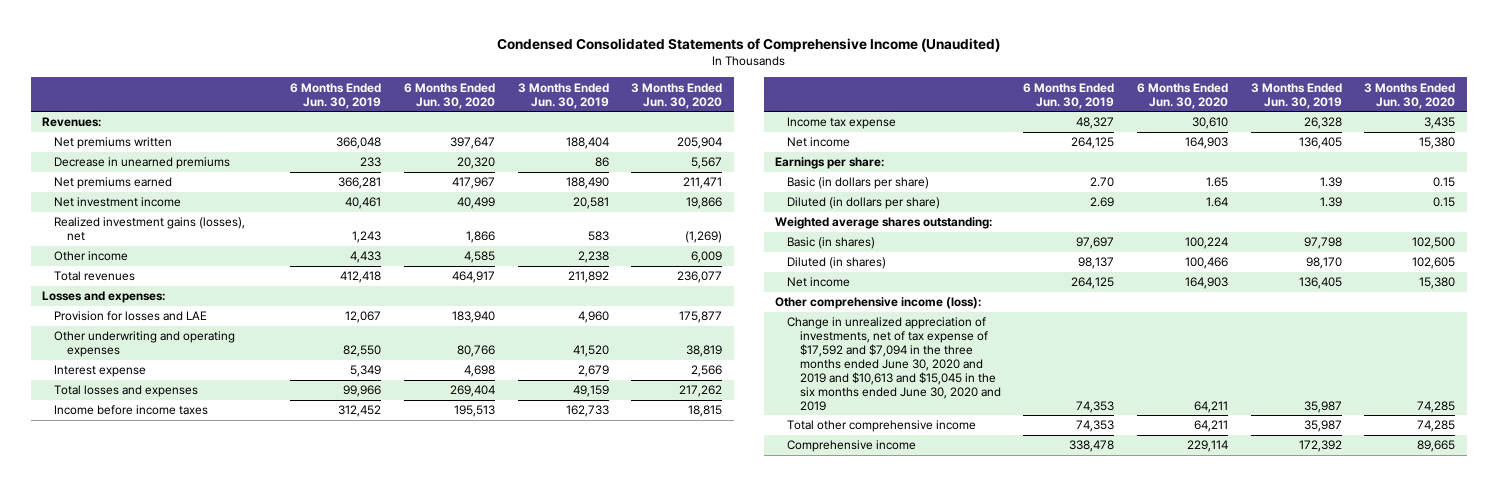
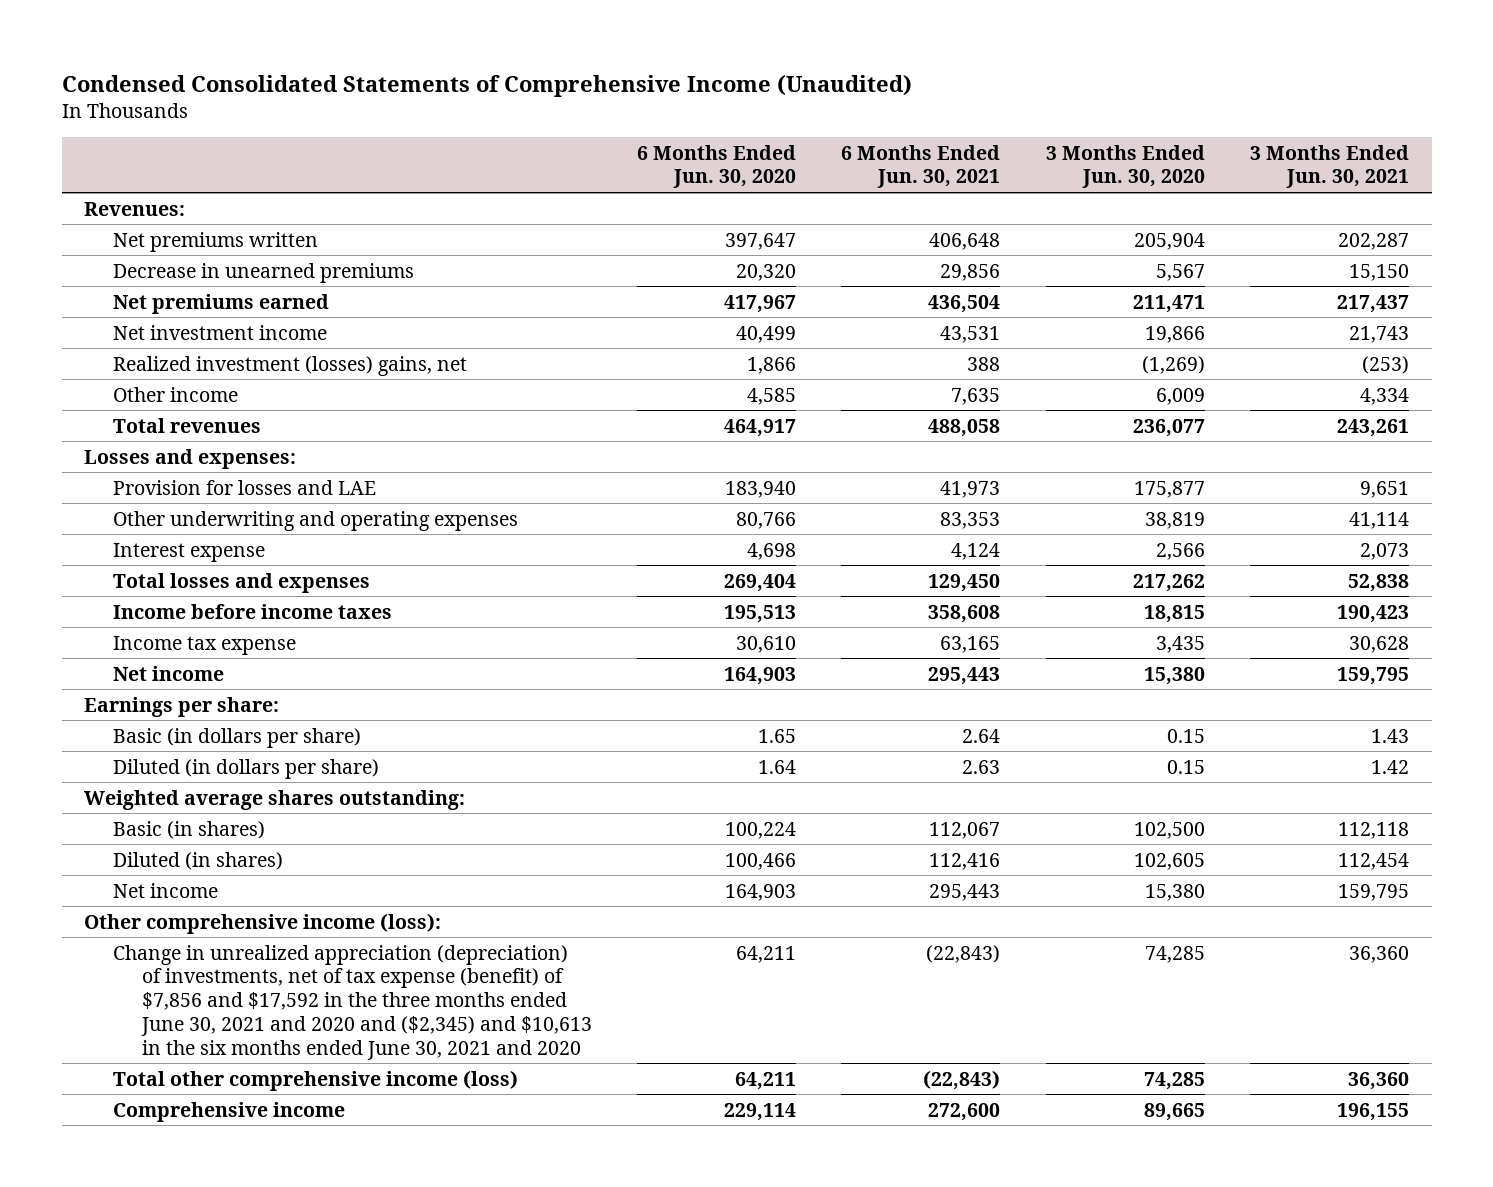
- | 6 Months Ended Jun. 30, 2019 | 6 Months Ended Jun. 30, 2020 | 3 Months Ended Jun. 30, 2019 | 3 Months Ended Jun. 30, 2020
+ | 6 Months Ended Jun. 30, 2020 | 6 Months Ended Jun. 30, 2021 | 3 Months Ended Jun. 30, 2020 | 3 Months Ended Jun. 30, 2021
- Realized investment gains (losses), net | 1,243 | 1,866 | 583 | (1,269)
+ Realized investment (losses) gains, net | 1,866 | 388 | (1,269) | (253)
- Change in unrealized appreciation of investments, net of tax expense of $17,592 and $7,094 in the three months ended June 30, 2020 and 2019 and $10,613 and $15,045 in the six months ended June 30, 2020 and 2019 | 74,353 | 64,211 | 35,987 | 74,285
- Total other comprehensive income | 74,353 | 64,211 | 35,987 | 74,285
+ Change in unrealized appreciation (depreciation) of investments, net of tax expense (benefit) of $7,856 and $17,592 in the three months ended June 30, 2021 and 2020 and ($2,345) and $10,613 in the six months ended June 30, 2021 and 2020 | 64,211 | (22,843) | 74,285 | 36,360
+ Total other comprehensive income (loss) | 64,211 | (22,843) | 74,285 | 36,360

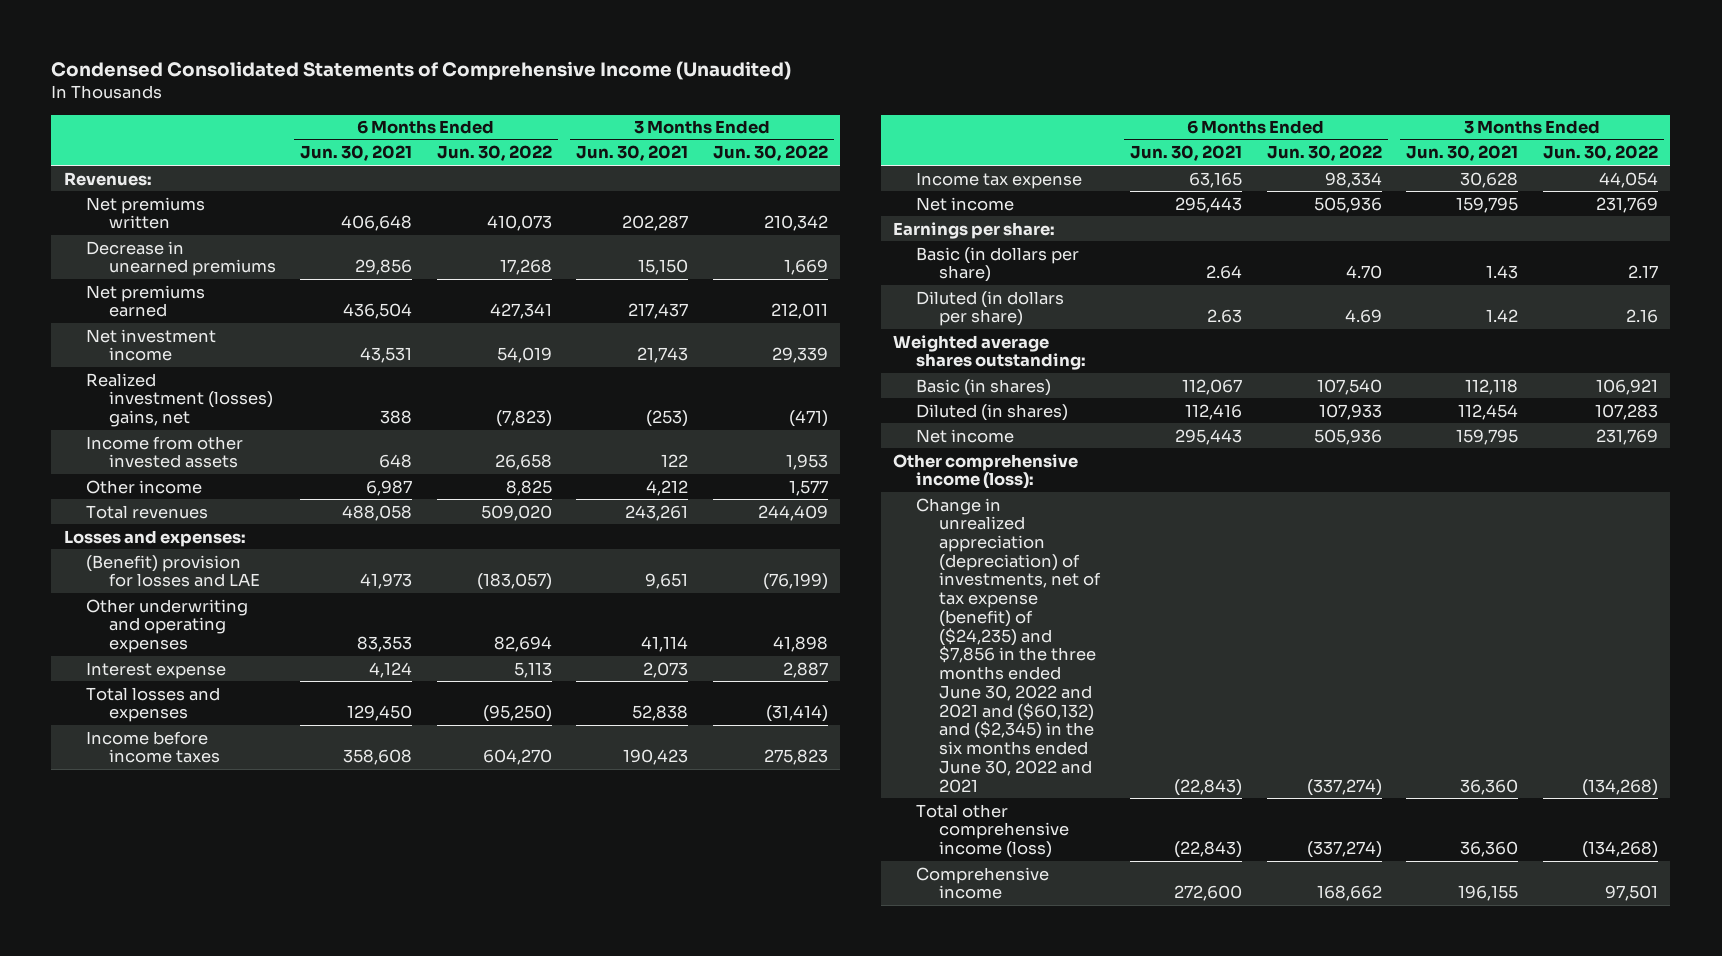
- | 6 Months Ended Jun. 30, 2020 | 6 Months Ended Jun. 30, 2021 | 3 Months Ended Jun. 30, 2020 | 3 Months Ended Jun. 30, 2021
+ | 6 Months Ended Jun. 30, 2021 | 6 Months Ended Jun. 30, 2022 | 3 Months Ended Jun. 30, 2021 | 3 Months Ended Jun. 30, 2022
- Other income | 4,585 | 7,635 | 6,009 | 4,334
+ Income from other invested assets | 648 | 26,658 | 122 | 1,953
+ Other income | 6,987 | 8,825 | 4,212 | 1,577
- Provision for losses and LAE | 183,940 | 41,973 | 175,877 | 9,651
+ (Benefit) provision for losses and LAE | 41,973 | (183,057) | 9,651 | (76,199)
- Change in unrealized appreciation (depreciation) of investments, net of tax expense (benefit) of $7,856 and $17,592 in the three months ended June 30, 2021 and 2020 and ($2,345) and $10,613 in the six months ended June 30, 2021 and 2020 | 64,211 | (22,843) | 74,285 | 36,360
+ Change in unrealized appreciation (depreciation) of investments, net of tax expense (benefit) of ($24,235) and $7,856 in the three months ended June 30, 2022 and 2021 and ($60,132) and ($2,345) in the six months ended June 30, 2022 and 2021 | (22,843) | (337,274) | 36,360 | (134,268)

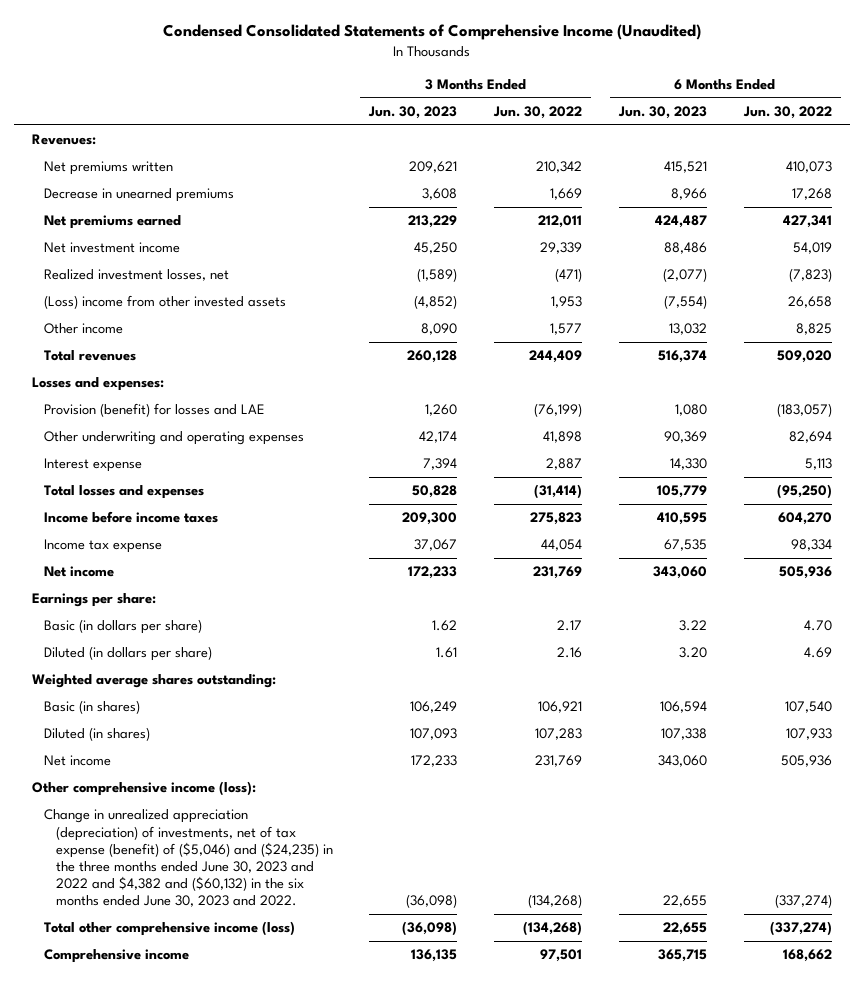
- | 6 Months Ended Jun. 30, 2021 | 6 Months Ended Jun. 30, 2022 | 3 Months Ended Jun. 30, 2021 | 3 Months Ended Jun. 30, 2022
+ | 3 Months Ended Jun. 30, 2023 | 3 Months Ended Jun. 30, 2022 | 6 Months Ended Jun. 30, 2023 | 6 Months Ended Jun. 30, 2022
- Realized investment (losses) gains, net | 388 | (7,823) | (253) | (471)
- Income from other invested assets | 648 | 26,658 | 122 | 1,953
+ Realized investment losses, net | (1,589) | (471) | (2,077) | (7,823)
+ (Loss) income from other invested assets | (4,852) | 1,953 | (7,554) | 26,658
- (Benefit) provision for losses and LAE | 41,973 | (183,057) | 9,651 | (76,199)
+ Provision (benefit) for losses and LAE | 1,260 | (76,199) | 1,080 | (183,057)
- Change in unrealized appreciation (depreciation) of investments, net of tax expense (benefit) of ($24,235) and $7,856 in the three months ended June 30, 2022 and 2021 and ($60,132) and ($2,345) in the six months ended June 30, 2022 and 2021 | (22,843) | (337,274) | 36,360 | (134,268)
+ Change in unrealized appreciation (depreciation) of investments, net of tax expense (benefit) of ($5,046) and ($24,235) in the three months ended June 30, 2023 and 2022 and $4,382 and ($60,132) in the six months ended June 30, 2023 and 2022. | (36,098) | (134,268) | 22,655 | (337,274)

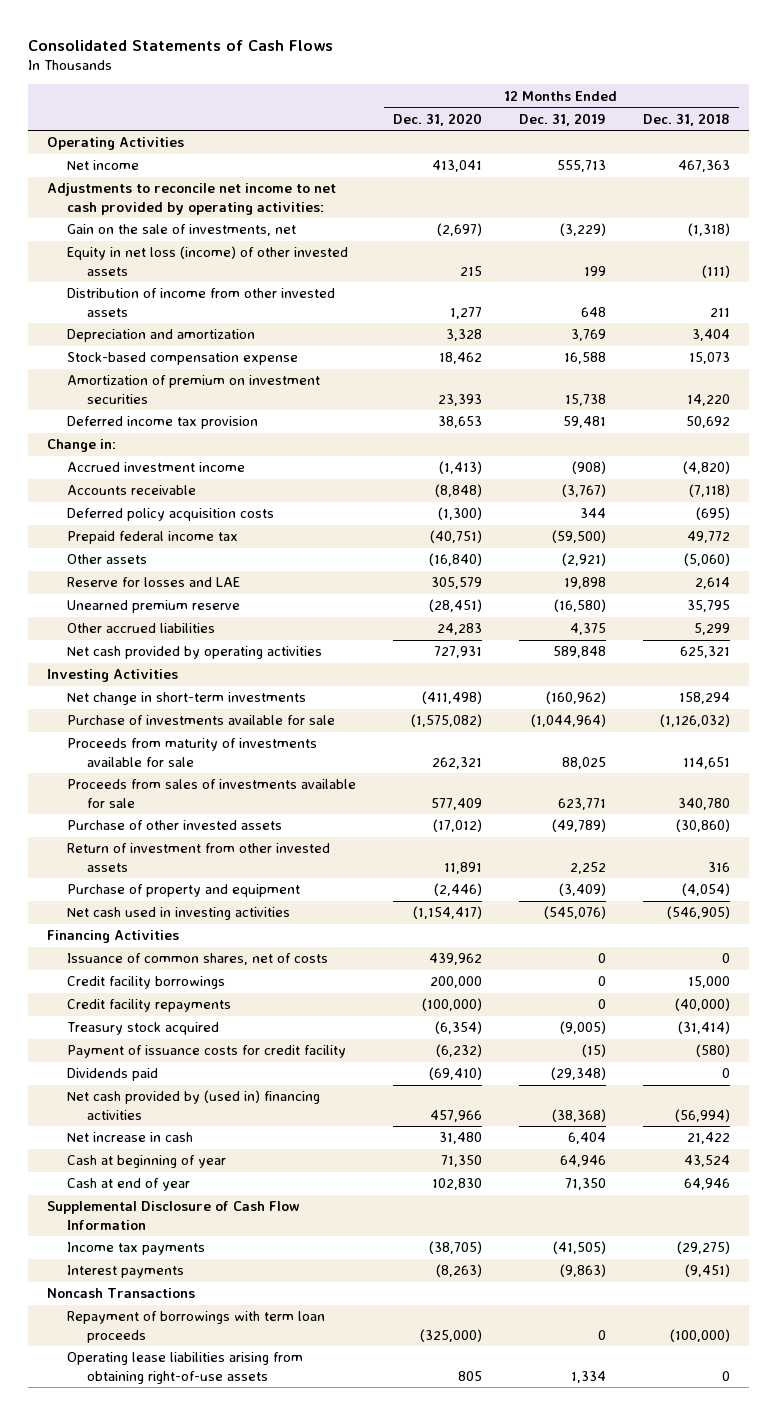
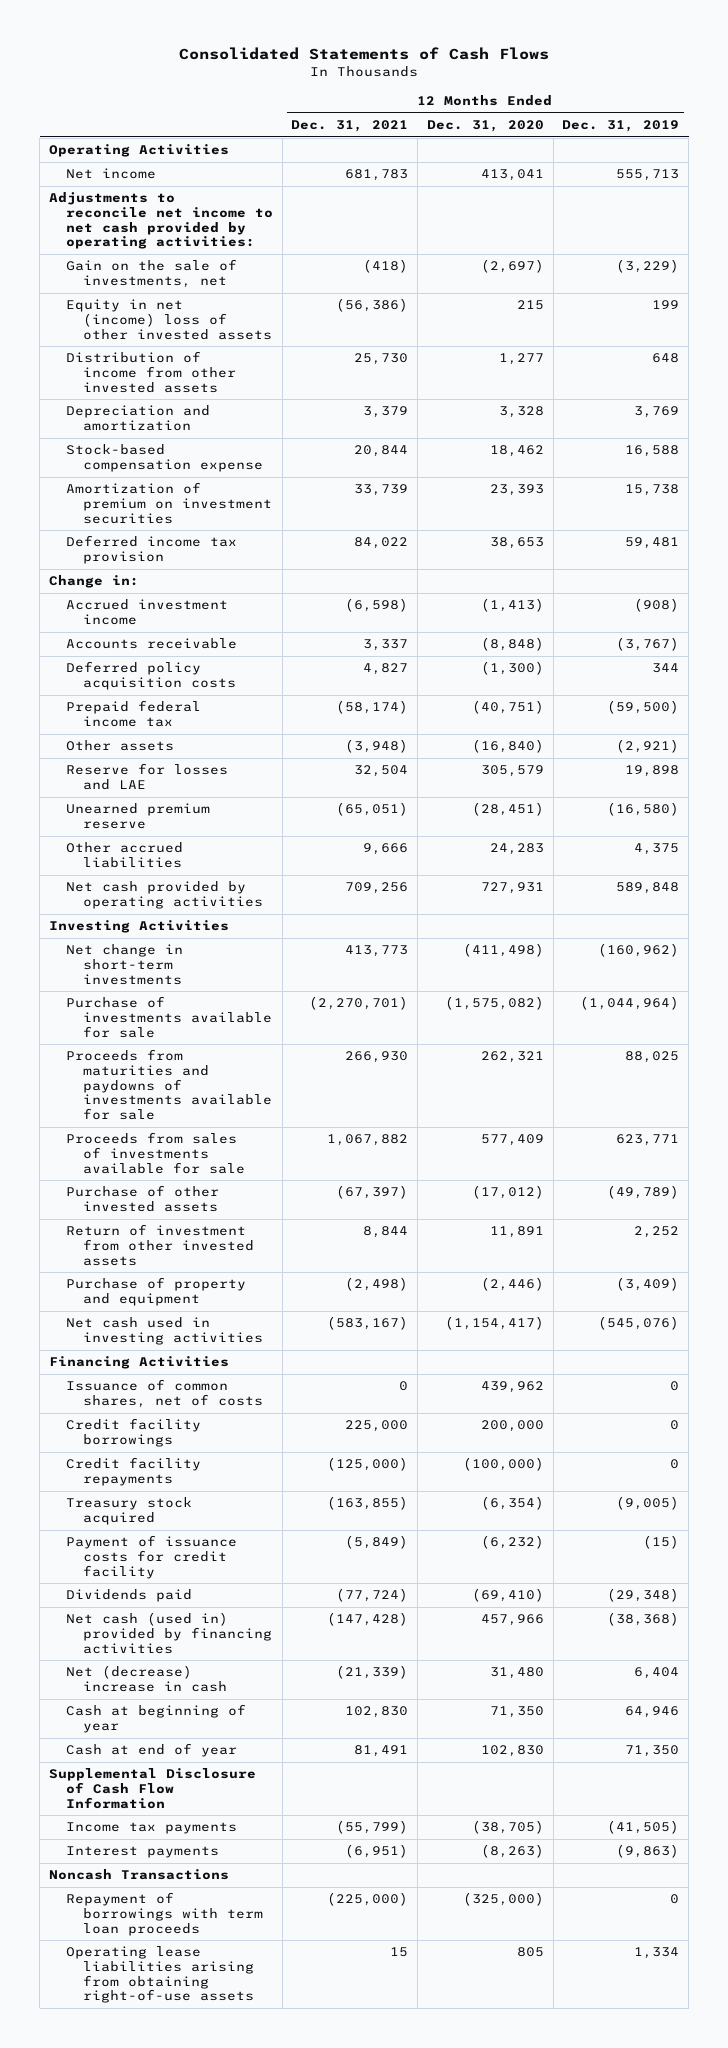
- | 12 Months Ended Dec. 31, 2020 | 12 Months Ended Dec. 31, 2019 | 12 Months Ended Dec. 31, 2018
+ | 12 Months Ended Dec. 31, 2021 | 12 Months Ended Dec. 31, 2020 | 12 Months Ended Dec. 31, 2019
- Equity in net loss (income) of other invested assets | 215 | 199 | (111)
+ Equity in net (income) loss of other invested assets | (56,386) | 215 | 199
- Proceeds from maturity of investments available for sale | 262,321 | 88,025 | 114,651
+ Proceeds from maturities and paydowns of investments available for sale | 266,930 | 262,321 | 88,025
- Net cash provided by (used in) financing activities | 457,966 | (38,368) | (56,994)
- Net increase in cash | 31,480 | 6,404 | 21,422
+ Net cash (used in) provided by financing activities | (147,428) | 457,966 | (38,368)
+ Net (decrease) increase in cash | (21,339) | 31,480 | 6,404

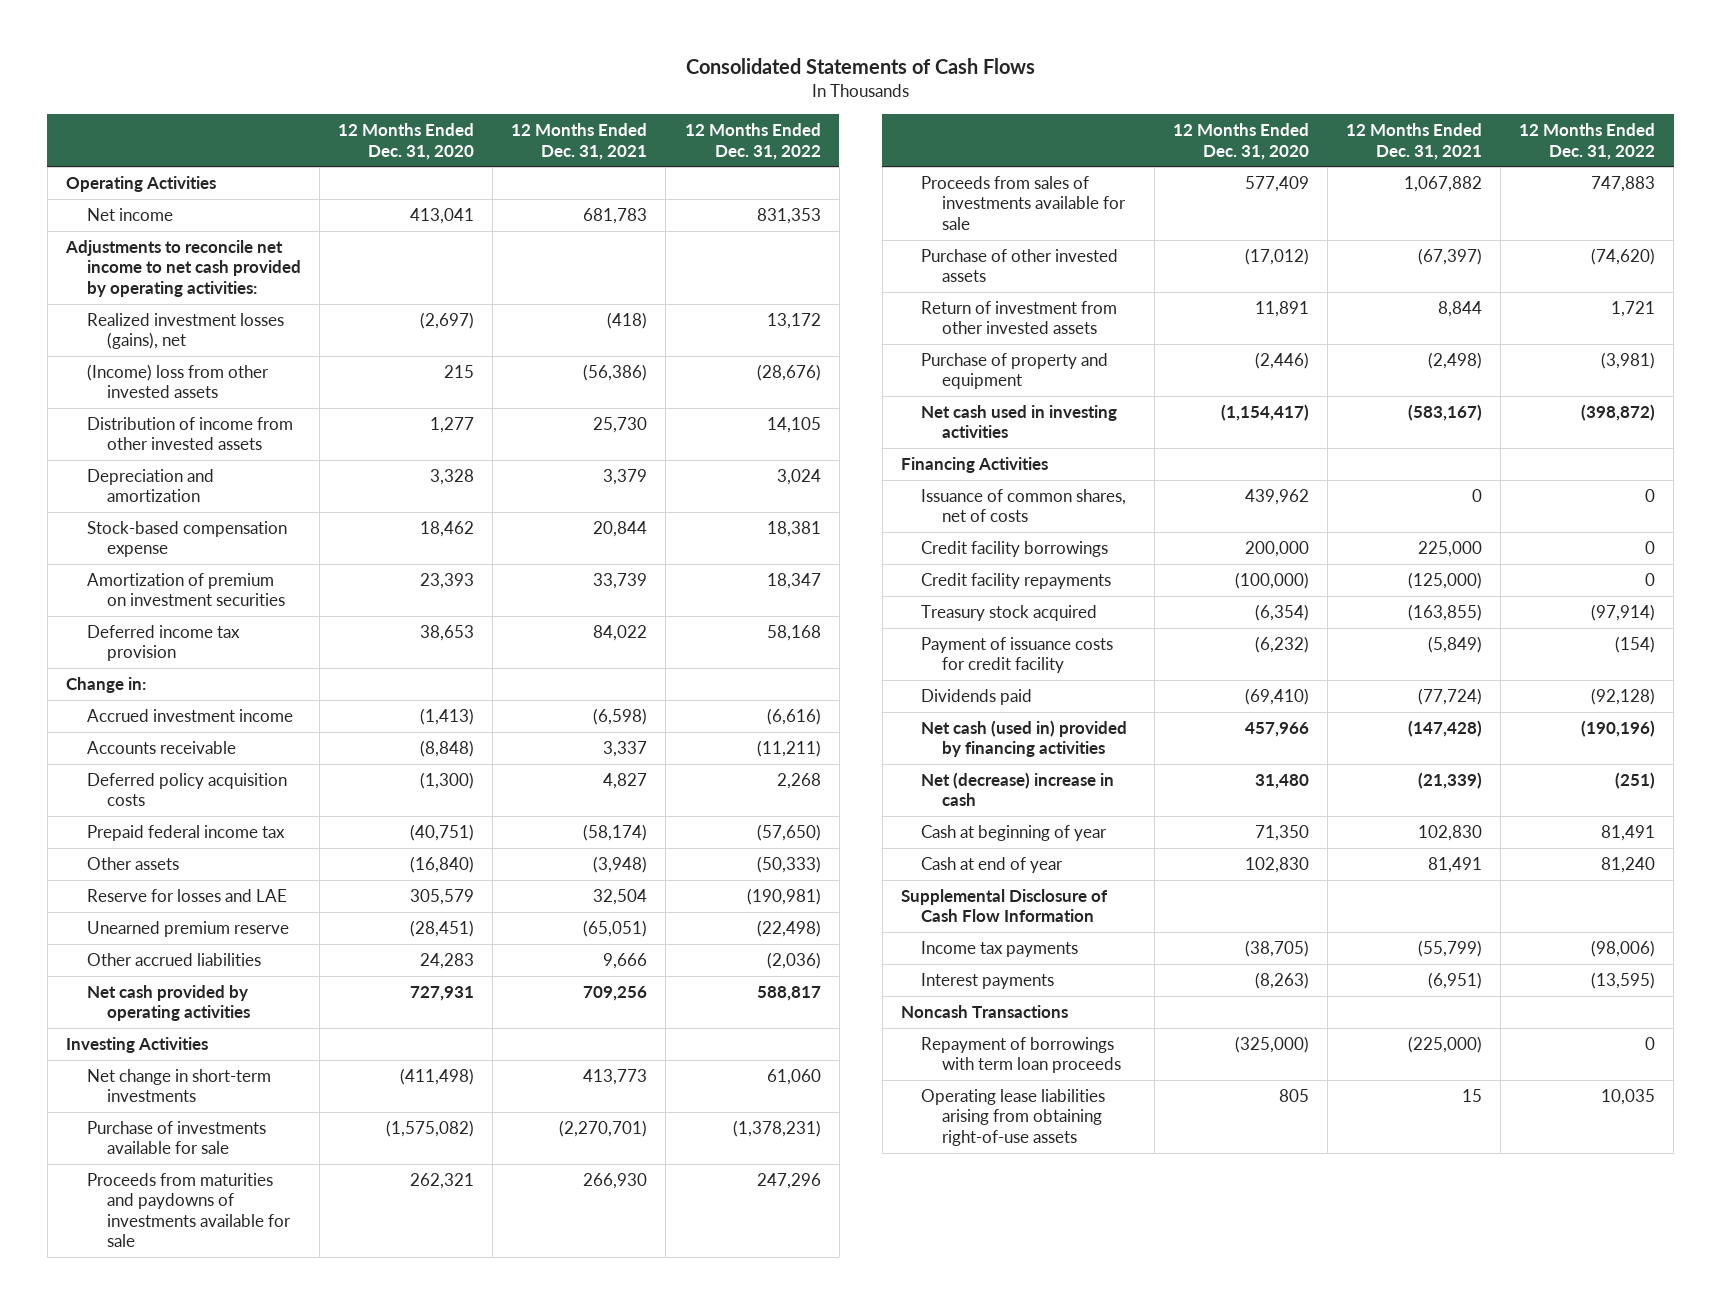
- | 12 Months Ended Dec. 31, 2021 | 12 Months Ended Dec. 31, 2020 | 12 Months Ended Dec. 31, 2019
+ | 12 Months Ended Dec. 31, 2020 | 12 Months Ended Dec. 31, 2021 | 12 Months Ended Dec. 31, 2022
- Gain on the sale of investments, net | (418) | (2,697) | (3,229)
- Equity in net (income) loss of other invested assets | (56,386) | 215 | 199
+ Realized investment losses (gains), net | (2,697) | (418) | 13,172
+ (Income) loss from other invested assets | 215 | (56,386) | (28,676)

